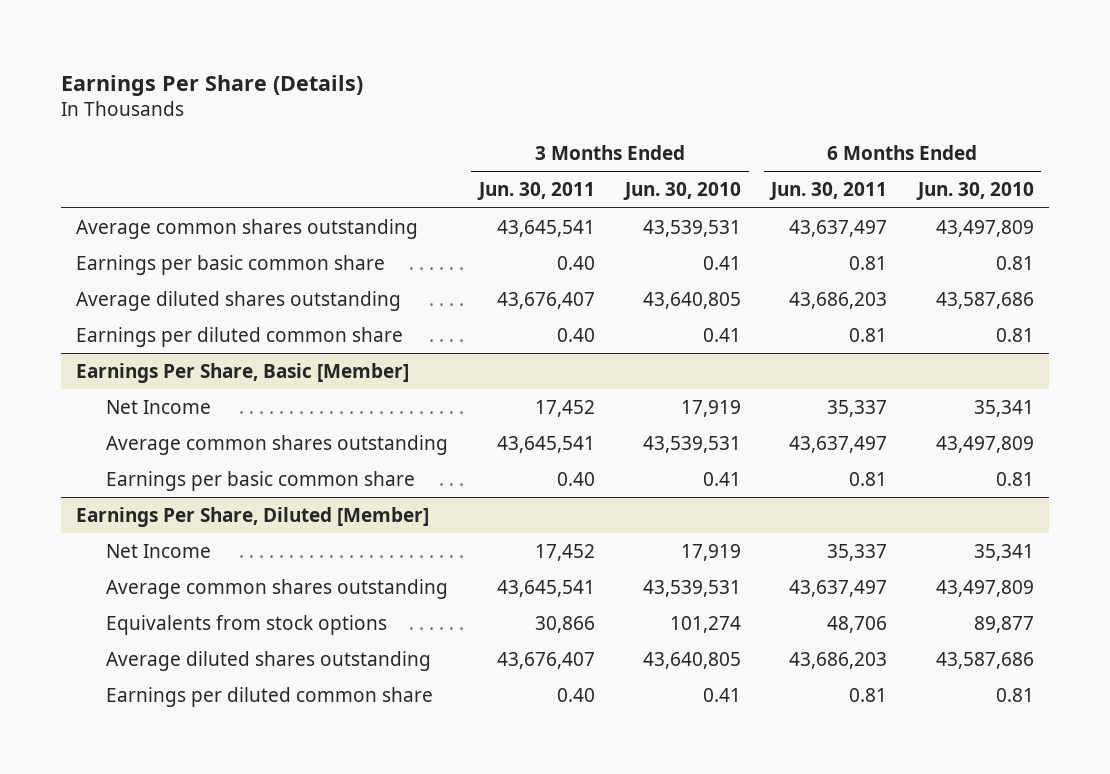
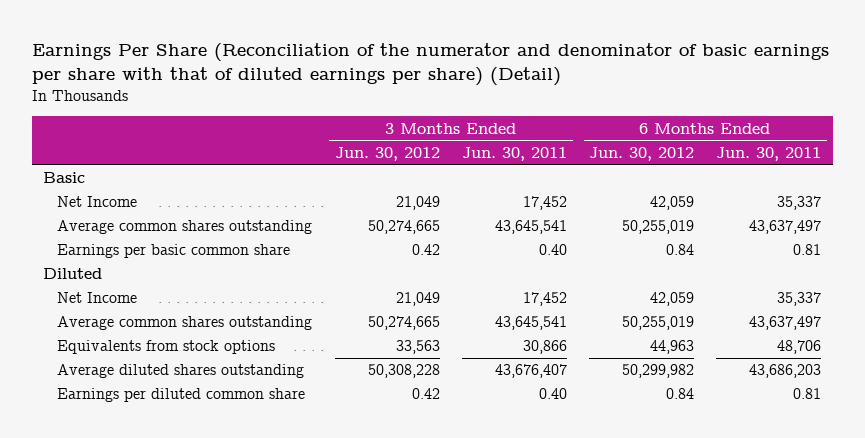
- Earnings Per Share (Details)
+ Earnings Per Share (Reconciliation of the numerator and denominator of basic earnings per share with that of diluted earnings per share) (Detail)
- | 3 Months Ended Jun. 30, 2011 | 3 Months Ended Jun. 30, 2010 | 6 Months Ended Jun. 30, 2011 | 6 Months Ended Jun. 30, 2010
+ | 3 Months Ended Jun. 30, 2012 | 3 Months Ended Jun. 30, 2011 | 6 Months Ended Jun. 30, 2012 | 6 Months Ended Jun. 30, 2011
- Average common shares outstanding | 43,645,541 | 43,539,531 | 43,637,497 | 43,497,809
- Earnings per basic common share | 0.40 | 0.41 | 0.81 | 0.81
- Average diluted shares outstanding | 43,676,407 | 43,640,805 | 43,686,203 | 43,587,686
- Earnings per diluted common share | 0.40 | 0.41 | 0.81 | 0.81
- Earnings Per Share, Basic [Member]
+ Basic
- Earnings Per Share, Diluted [Member]
+ Diluted

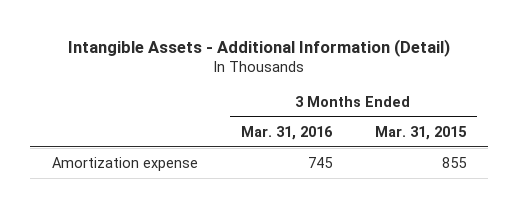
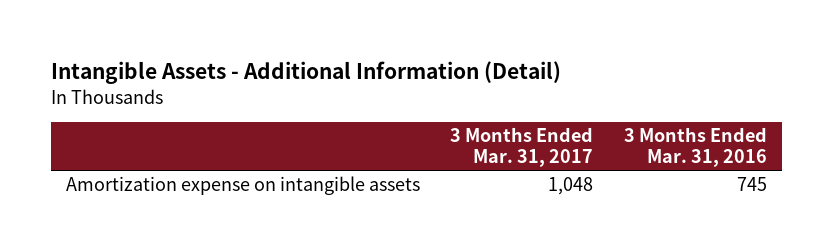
- | 3 Months Ended Mar. 31, 2016 | 3 Months Ended Mar. 31, 2015
+ | 3 Months Ended Mar. 31, 2017 | 3 Months Ended Mar. 31, 2016
- Amortization expense | 745 | 855
+ Amortization expense on intangible assets | 1,048 | 745

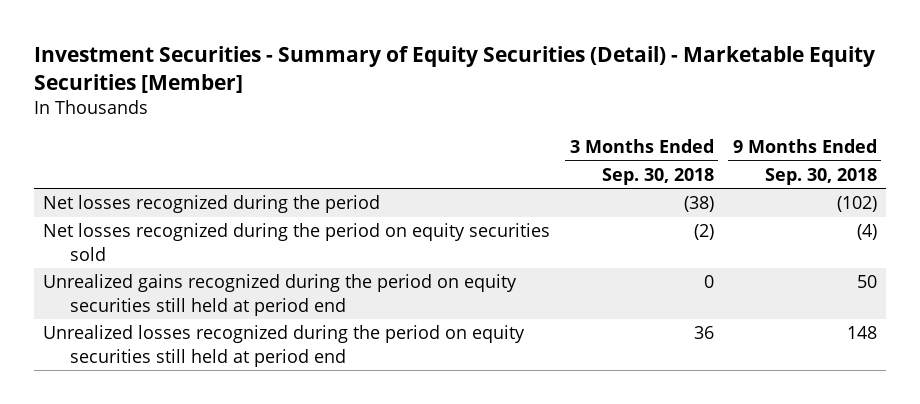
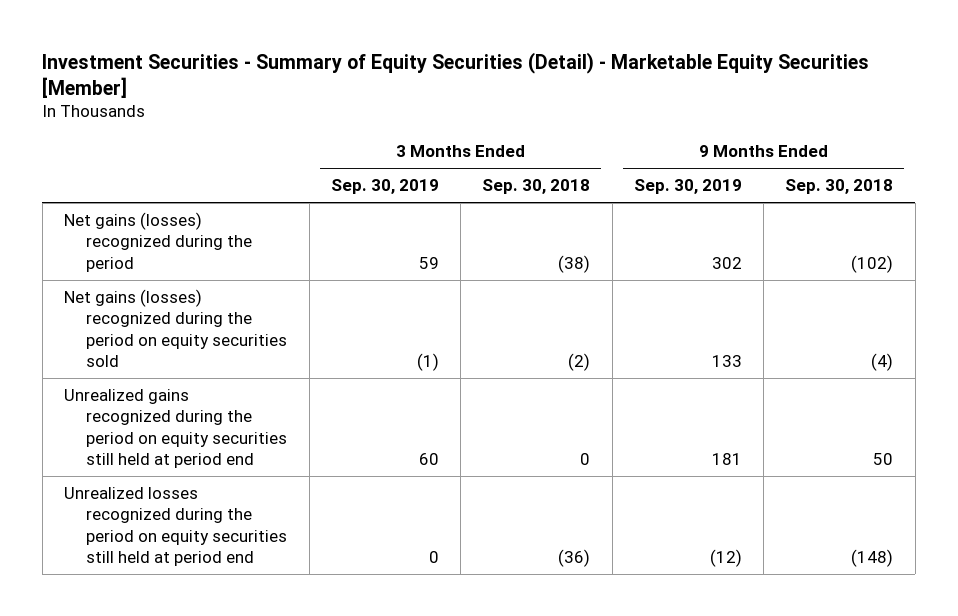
- | 3 Months Ended Sep. 30, 2018 | 9 Months Ended Sep. 30, 2018
+ | 3 Months Ended Sep. 30, 2019 | 3 Months Ended Sep. 30, 2018 | 9 Months Ended Sep. 30, 2019 | 9 Months Ended Sep. 30, 2018
- Net losses recognized during the period | (38) | (102)
- Net losses recognized during the period on equity securities sold | (2) | (4)
+ Net gains (losses) recognized during the period | 59 | (38) | 302 | (102)
+ Net gains (losses) recognized during the period on equity securities sold | (1) | (2) | 133 | (4)
- Unrealized losses recognized during the period on equity securities still held at period end | 36 | 148
+ Unrealized losses recognized during the period on equity securities still held at period end | 0 | (36) | (12) | (148)

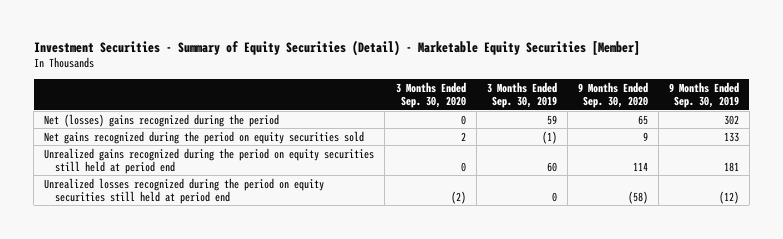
- | 3 Months Ended Sep. 30, 2019 | 3 Months Ended Sep. 30, 2018 | 9 Months Ended Sep. 30, 2019 | 9 Months Ended Sep. 30, 2018
+ | 3 Months Ended Sep. 30, 2020 | 3 Months Ended Sep. 30, 2019 | 9 Months Ended Sep. 30, 2020 | 9 Months Ended Sep. 30, 2019
- Net gains (losses) recognized during the period | 59 | (38) | 302 | (102)
- Net gains (losses) recognized during the period on equity securities sold | (1) | (2) | 133 | (4)
+ Net (losses) gains recognized during the period | 0 | 59 | 65 | 302
+ Net gains recognized during the period on equity securities sold | 2 | (1) | 9 | 133

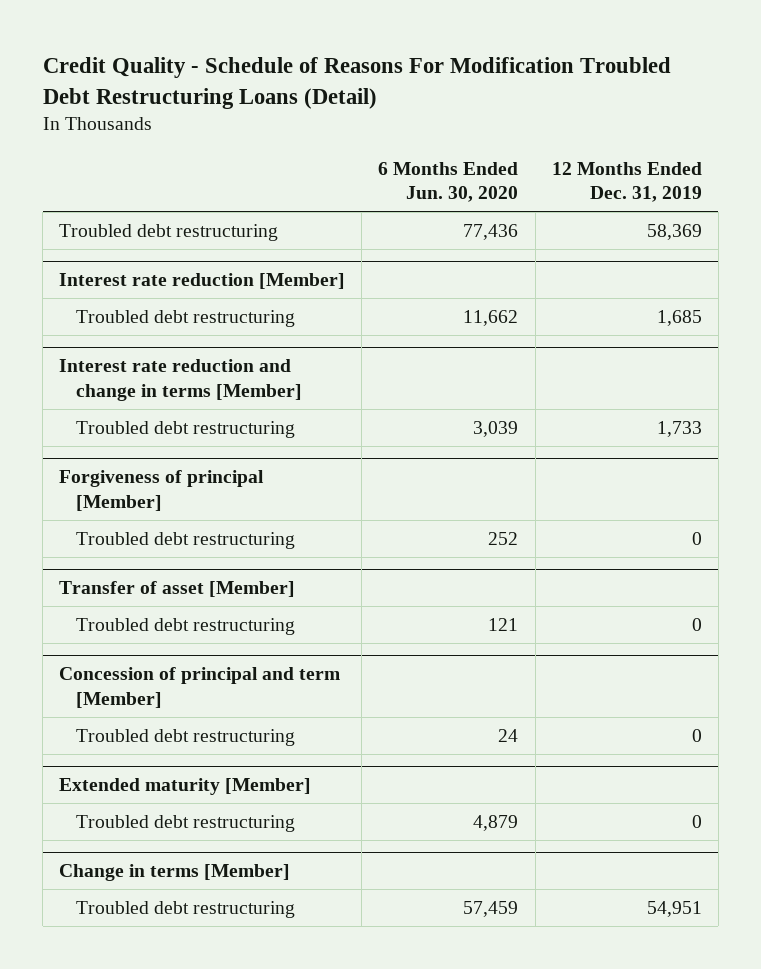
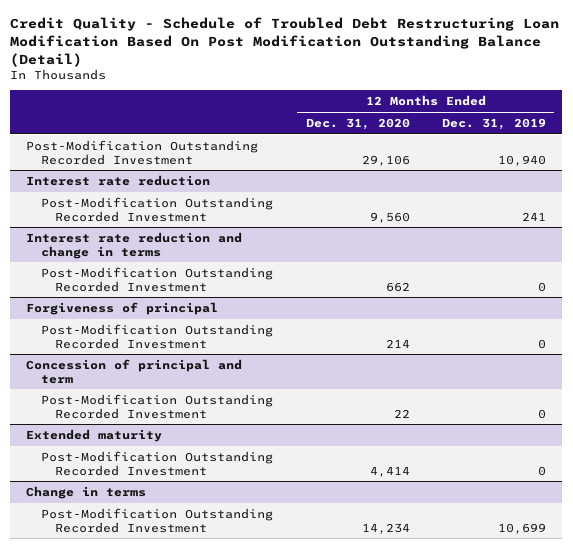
- Credit Quality - Schedule of Reasons For Modification Troubled Debt Restructuring Loans (Detail)
+ Credit Quality - Schedule of Troubled Debt Restructuring Loan Modification Based On Post Modification Outstanding Balance (Detail)
- | 6 Months Ended Jun. 30, 2020 | 12 Months Ended Dec. 31, 2019
+ | 12 Months Ended Dec. 31, 2020 | 12 Months Ended Dec. 31, 2019
- Troubled debt restructuring | 77,436 | 58,369
- Interest rate reduction [Member]
- Troubled debt restructuring | 11,662 | 1,685
- Interest rate reduction and change in terms [Member]
- Troubled debt restructuring | 3,039 | 1,733
- Forgiveness of principal [Member]
- Troubled debt restructuring | 252 | 0
- Transfer of asset [Member]
- Troubled debt restructuring | 121 | 0
- Concession of principal and term [Member]
- Troubled debt restructuring | 24 | 0
- Extended maturity [Member]
- Troubled debt restructuring | 4,879 | 0
- Change in terms [Member]
- Troubled debt restructuring | 57,459 | 54,951
+ Post-Modification Outstanding Recorded Investment | 29,106 | 10,940
+ Interest rate reduction
+ Post-Modification Outstanding Recorded Investment | 9,560 | 241
+ Interest rate reduction and change in terms
+ Post-Modification Outstanding Recorded Investment | 662 | 0
+ Forgiveness of principal
+ Post-Modification Outstanding Recorded Investment | 214 | 0
+ Concession of principal and term
+ Post-Modification Outstanding Recorded Investment | 22 | 0
+ Extended maturity
+ Post-Modification Outstanding Recorded Investment | 4,414 | 0
+ Change in terms
+ Post-Modification Outstanding Recorded Investment | 14,234 | 10,699

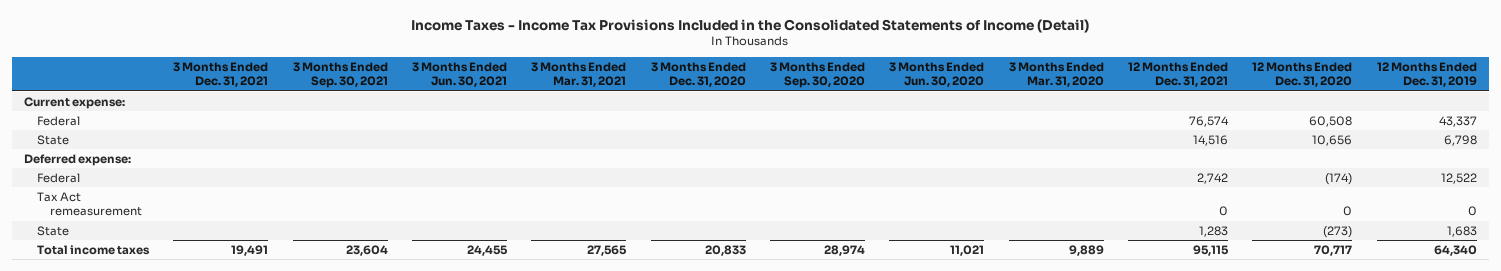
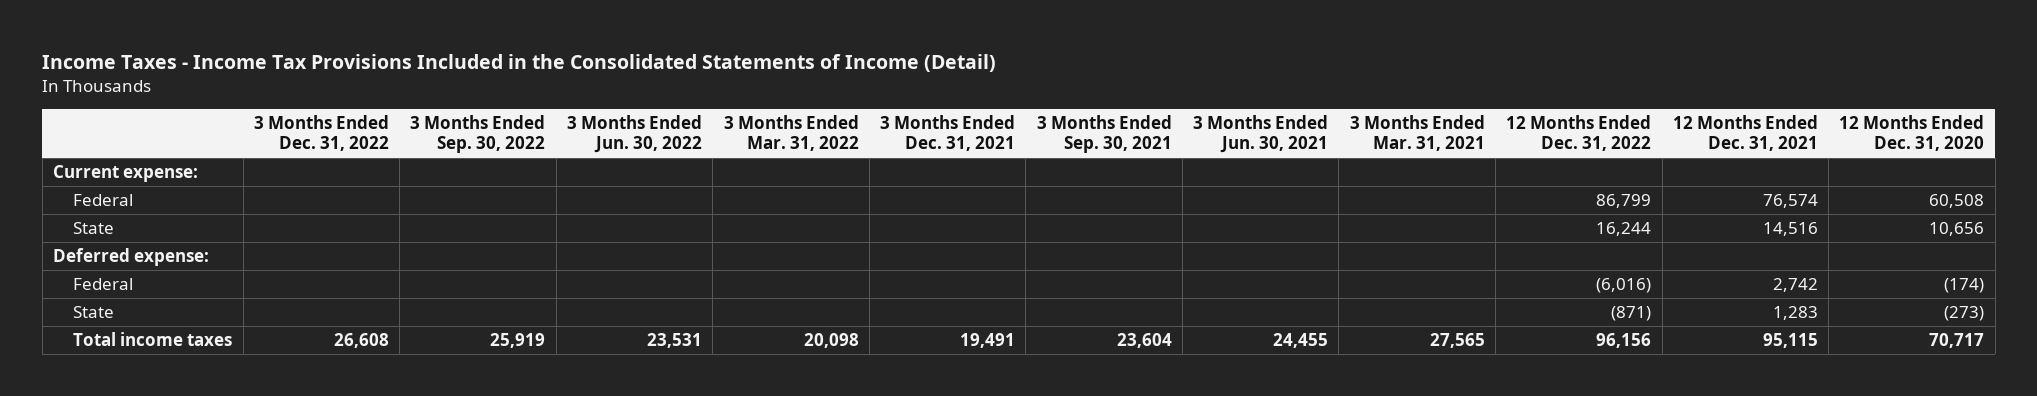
- | 3 Months Ended Dec. 31, 2021 | 3 Months Ended Sep. 30, 2021 | 3 Months Ended Jun. 30, 2021 | 3 Months Ended Mar. 31, 2021 | 3 Months Ended Dec. 31, 2020 | 3 Months Ended Sep. 30, 2020 | 3 Months Ended Jun. 30, 2020 | 3 Months Ended Mar. 31, 2020 | 12 Months Ended Dec. 31, 2021 | 12 Months Ended Dec. 31, 2020 | 12 Months Ended Dec. 31, 2019
+ | 3 Months Ended Dec. 31, 2022 | 3 Months Ended Sep. 30, 2022 | 3 Months Ended Jun. 30, 2022 | 3 Months Ended Mar. 31, 2022 | 3 Months Ended Dec. 31, 2021 | 3 Months Ended Sep. 30, 2021 | 3 Months Ended Jun. 30, 2021 | 3 Months Ended Mar. 31, 2021 | 12 Months Ended Dec. 31, 2022 | 12 Months Ended Dec. 31, 2021 | 12 Months Ended Dec. 31, 2020
- Tax Act remeasurement | | | | | | | | | 0 | 0 | 0

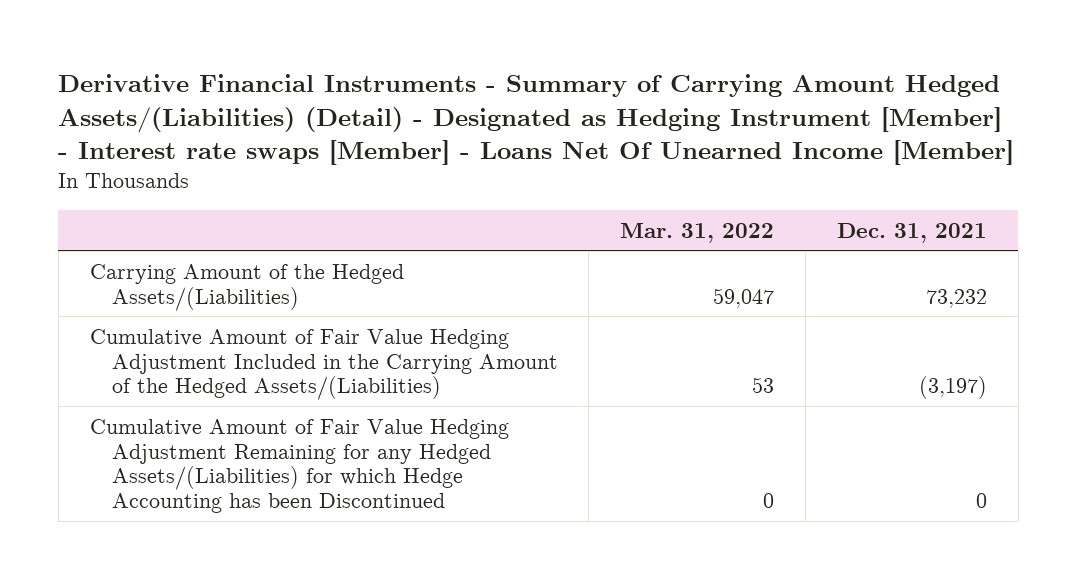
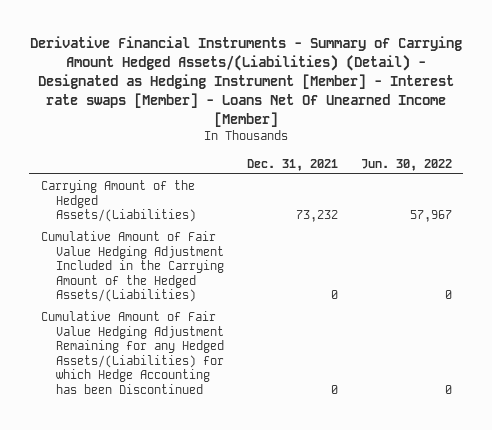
- | Mar. 31, 2022 | Dec. 31, 2021
+ | Dec. 31, 2021 | Jun. 30, 2022
- Cumulative Amount of Fair Value Hedging Adjustment Included in the Carrying Amount of the Hedged Assets/(Liabilities) | 53 | (3,197)
+ Cumulative Amount of Fair Value Hedging Adjustment Included in the Carrying Amount of the Hedged Assets/(Liabilities) | 0 | 0

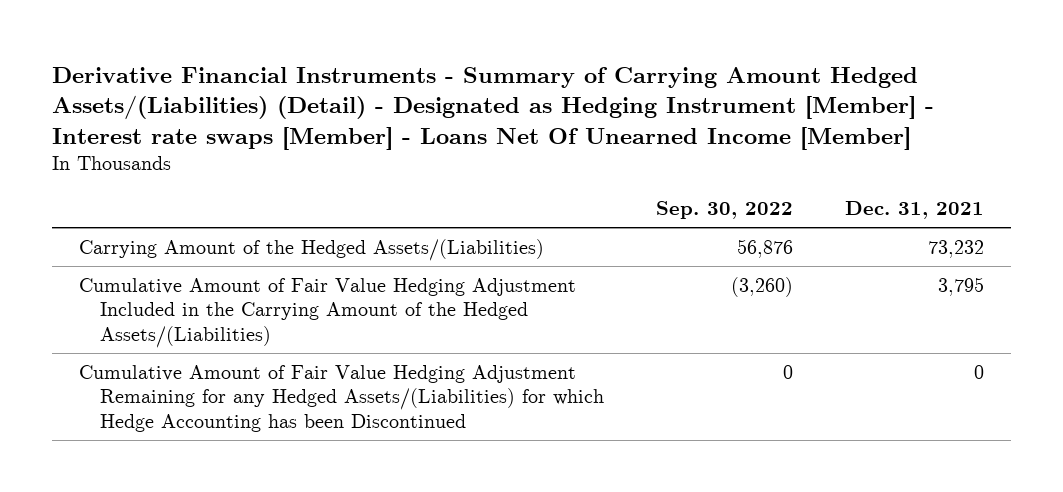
- | Dec. 31, 2021 | Jun. 30, 2022
+ | Sep. 30, 2022 | Dec. 31, 2021
- Cumulative Amount of Fair Value Hedging Adjustment Included in the Carrying Amount of the Hedged Assets/(Liabilities) | 0 | 0
+ Cumulative Amount of Fair Value Hedging Adjustment Included in the Carrying Amount of the Hedged Assets/(Liabilities) | (3,260) | 3,795

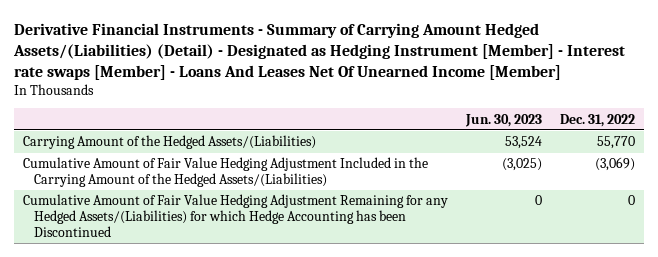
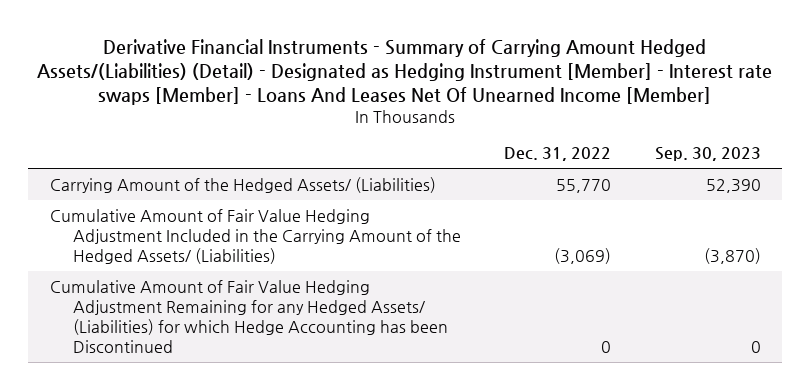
- | Jun. 30, 2023 | Dec. 31, 2022
+ | Dec. 31, 2022 | Sep. 30, 2023
- Carrying Amount of the Hedged Assets/(Liabilities) | 53,524 | 55,770
- Cumulative Amount of Fair Value Hedging Adjustment Included in the Carrying Amount of the Hedged Assets/(Liabilities) | (3,025) | (3,069)
- Cumulative Amount of Fair Value Hedging Adjustment Remaining for any Hedged Assets/(Liabilities) for which Hedge Accounting has been Discontinued | 0 | 0
+ Carrying Amount of the Hedged Assets/ (Liabilities) | 55,770 | 52,390
+ Cumulative Amount of Fair Value Hedging Adjustment Included in the Carrying Amount of the Hedged Assets/ (Liabilities) | (3,069) | (3,870)
+ Cumulative Amount of Fair Value Hedging Adjustment Remaining for any Hedged Assets/ (Liabilities) for which Hedge Accounting has been Discontinued | 0 | 0

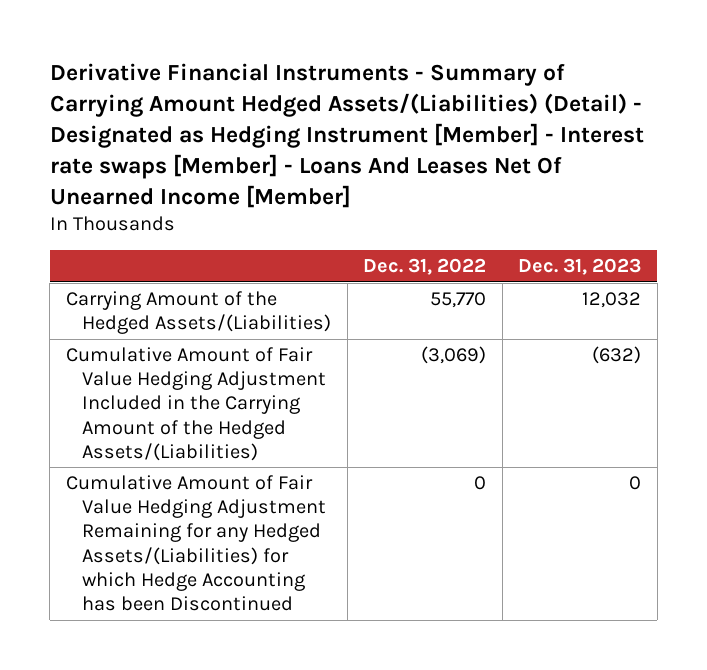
- | Dec. 31, 2022 | Sep. 30, 2023
+ | Dec. 31, 2022 | Dec. 31, 2023
- Carrying Amount of the Hedged Assets/ (Liabilities) | 55,770 | 52,390
- Cumulative Amount of Fair Value Hedging Adjustment Included in the Carrying Amount of the Hedged Assets/ (Liabilities) | (3,069) | (3,870)
- Cumulative Amount of Fair Value Hedging Adjustment Remaining for any Hedged Assets/ (Liabilities) for which Hedge Accounting has been Discontinued | 0 | 0
+ Carrying Amount of the Hedged Assets/(Liabilities) | 55,770 | 12,032
+ Cumulative Amount of Fair Value Hedging Adjustment Included in the Carrying Amount of the Hedged Assets/(Liabilities) | (3,069) | (632)
+ Cumulative Amount of Fair Value Hedging Adjustment Remaining for any Hedged Assets/(Liabilities) for which Hedge Accounting has been Discontinued | 0 | 0

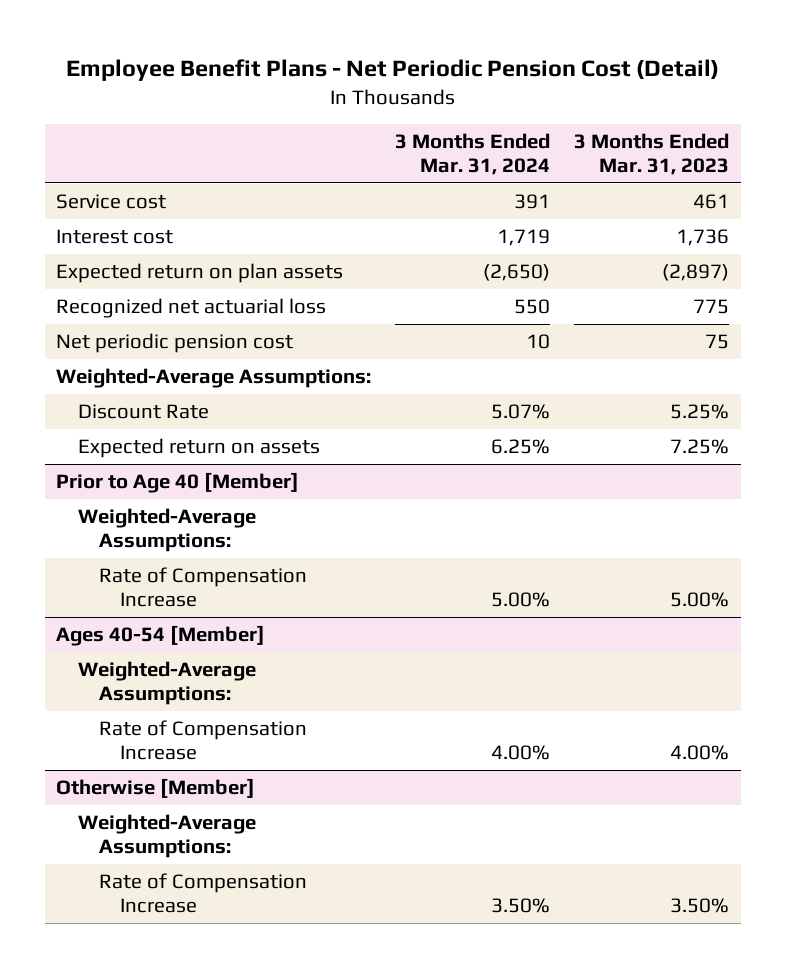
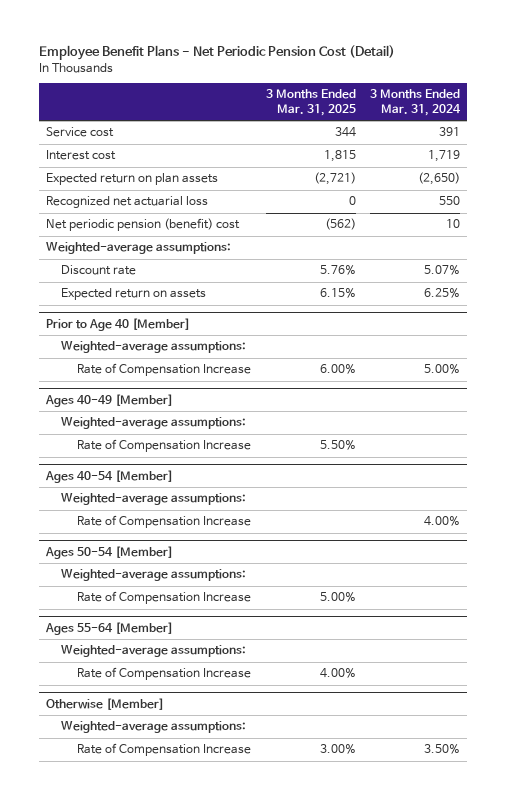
- | 3 Months Ended Mar. 31, 2024 | 3 Months Ended Mar. 31, 2023
+ | 3 Months Ended Mar. 31, 2025 | 3 Months Ended Mar. 31, 2024
- Net periodic pension cost | 10 | 75
- Weighted-Average Assumptions:
- Discount Rate | 5.07% | 5.25%
+ Net periodic pension (benefit) cost | (562) | 10
+ Weighted-average assumptions:
+ Discount rate | 5.76% | 5.07%
@ Prior to Age 40 [Member]
- Weighted-Average Assumptions:
+ Weighted-average assumptions:
+ Ages 40-49 [Member]
+ Weighted-average assumptions:
+ Rate of Compensation Increase | 5.50% |
@ Ages 40-54 [Member]
- Weighted-Average Assumptions:
+ Weighted-average assumptions:
+ Ages 50-54 [Member]
+ Weighted-average assumptions:
+ Rate of Compensation Increase | 5.00% |
+ Ages 55-64 [Member]
+ Weighted-average assumptions:
+ Rate of Compensation Increase | 4.00% |
@ Otherwise [Member]
- Weighted-Average Assumptions:
+ Weighted-average assumptions:

